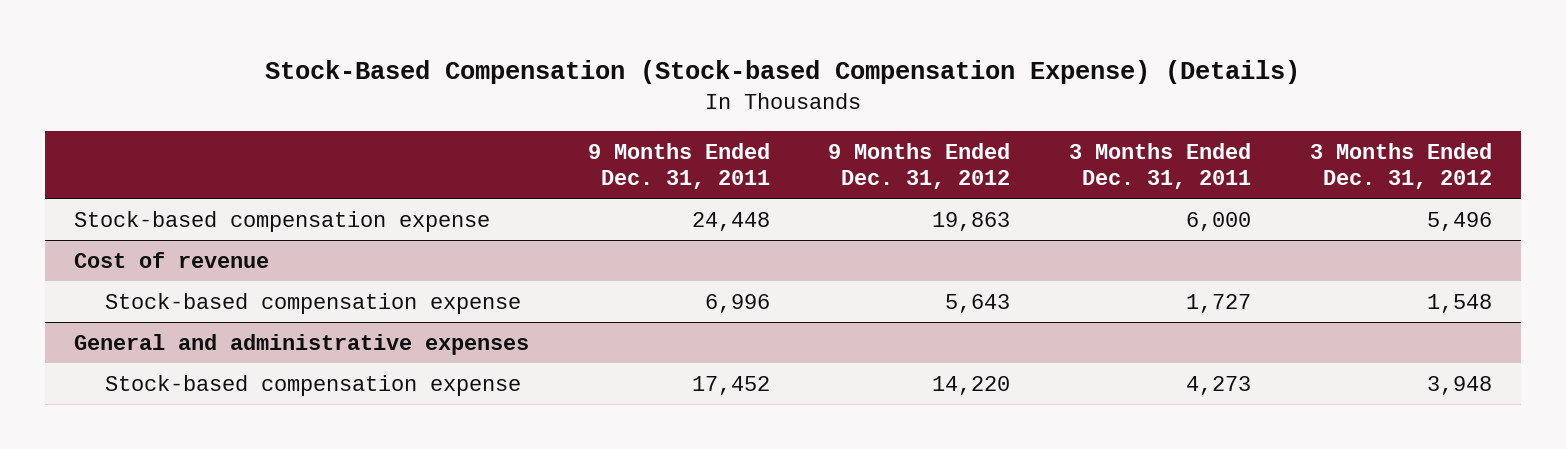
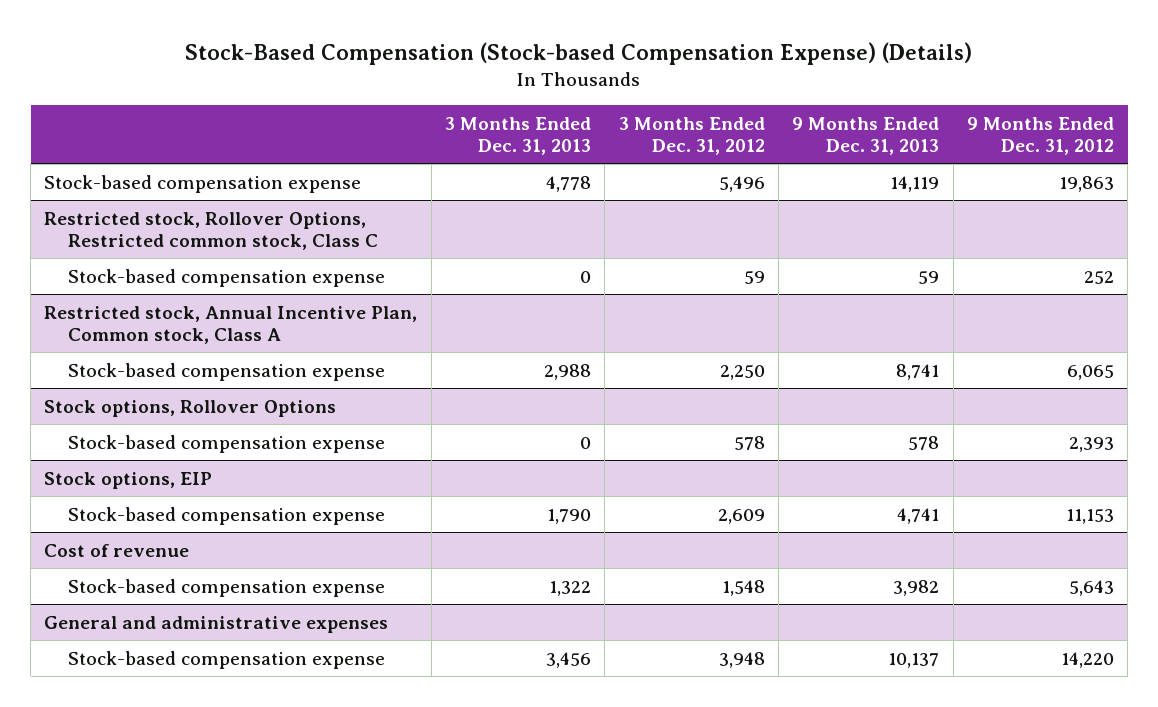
- | 9 Months Ended Dec. 31, 2011 | 9 Months Ended Dec. 31, 2012 | 3 Months Ended Dec. 31, 2011 | 3 Months Ended Dec. 31, 2012
+ | 3 Months Ended Dec. 31, 2013 | 3 Months Ended Dec. 31, 2012 | 9 Months Ended Dec. 31, 2013 | 9 Months Ended Dec. 31, 2012
+ Restricted stock, Rollover Options, Restricted common stock, Class C
+ Stock-based compensation expense | 0 | 59 | 59 | 252
+ Restricted stock, Annual Incentive Plan, Common stock, Class A
+ Stock-based compensation expense | 2,988 | 2,250 | 8,741 | 6,065
+ Stock options, Rollover Options
+ Stock-based compensation expense | 0 | 578 | 578 | 2,393
+ Stock options, EIP
+ Stock-based compensation expense | 1,790 | 2,609 | 4,741 | 11,153

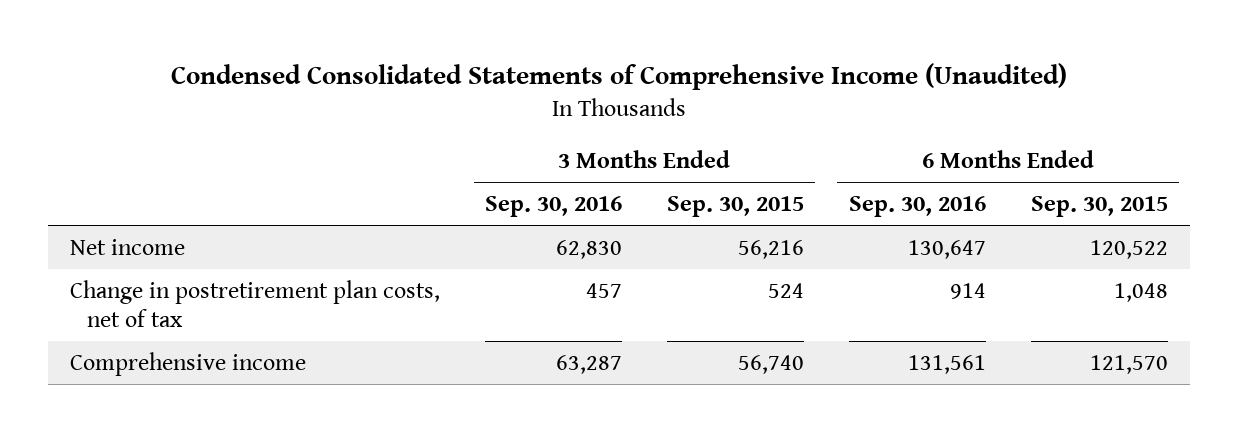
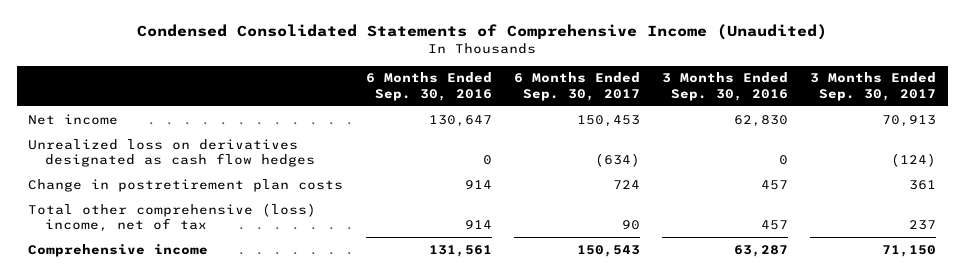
- | 3 Months Ended Sep. 30, 2016 | 3 Months Ended Sep. 30, 2015 | 6 Months Ended Sep. 30, 2016 | 6 Months Ended Sep. 30, 2015
+ | 6 Months Ended Sep. 30, 2016 | 6 Months Ended Sep. 30, 2017 | 3 Months Ended Sep. 30, 2016 | 3 Months Ended Sep. 30, 2017
- Change in postretirement plan costs, net of tax | 457 | 524 | 914 | 1,048
+ Unrealized loss on derivatives designated as cash flow hedges | 0 | (634) | 0 | (124)
+ Change in postretirement plan costs | 914 | 724 | 457 | 361
+ Total other comprehensive (loss) income, net of tax | 914 | 90 | 457 | 237

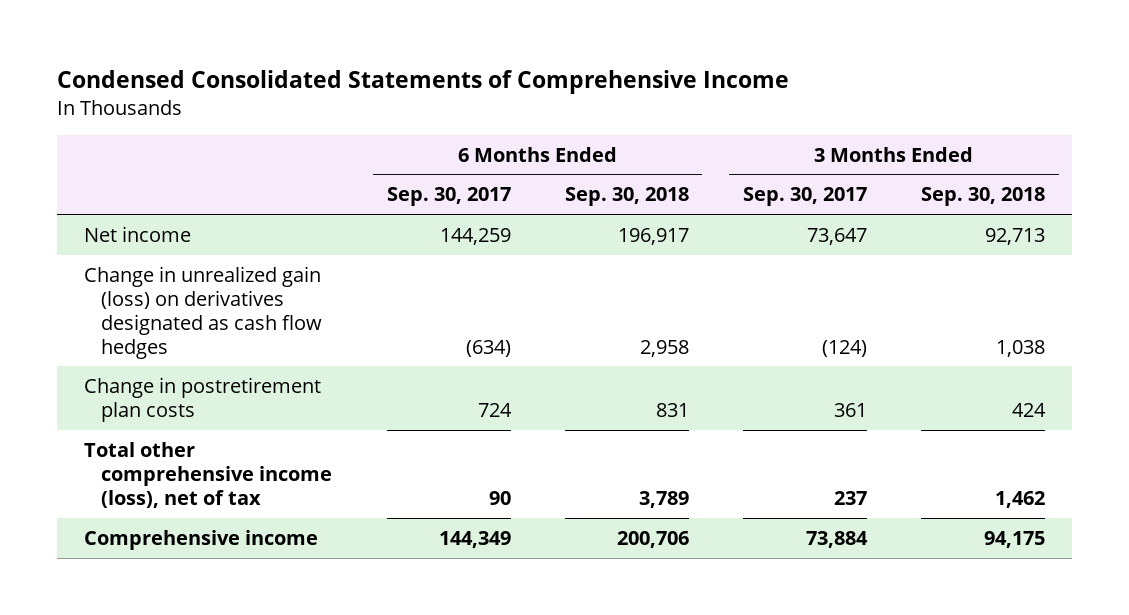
- Condensed Consolidated Statements of Comprehensive Income (Unaudited)
+ Condensed Consolidated Statements of Comprehensive Income
- | 6 Months Ended Sep. 30, 2016 | 6 Months Ended Sep. 30, 2017 | 3 Months Ended Sep. 30, 2016 | 3 Months Ended Sep. 30, 2017
+ | 6 Months Ended Sep. 30, 2017 | 6 Months Ended Sep. 30, 2018 | 3 Months Ended Sep. 30, 2017 | 3 Months Ended Sep. 30, 2018
- Net income | 130,647 | 150,453 | 62,830 | 70,913
- Unrealized loss on derivatives designated as cash flow hedges | 0 | (634) | 0 | (124)
+ Net income | 144,259 | 196,917 | 73,647 | 92,713
+ Change in unrealized gain (loss) on derivatives designated as cash flow hedges | (634) | 2,958 | (124) | 1,038
- Total other comprehensive (loss) income, net of tax | 914 | 90 | 457 | 237
- Comprehensive income | 131,561 | 150,543 | 63,287 | 71,150
+ Total other comprehensive income (loss), net of tax | 90 | 3,789 | 237 | 1,462
+ Comprehensive income | 144,349 | 200,706 | 73,884 | 94,175

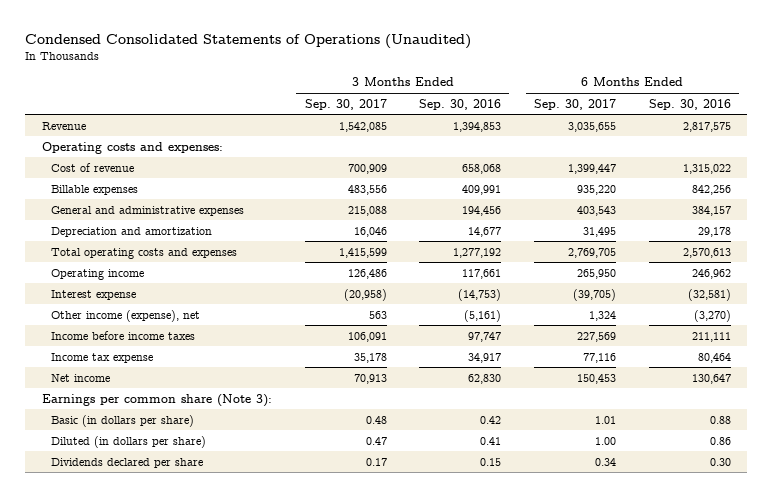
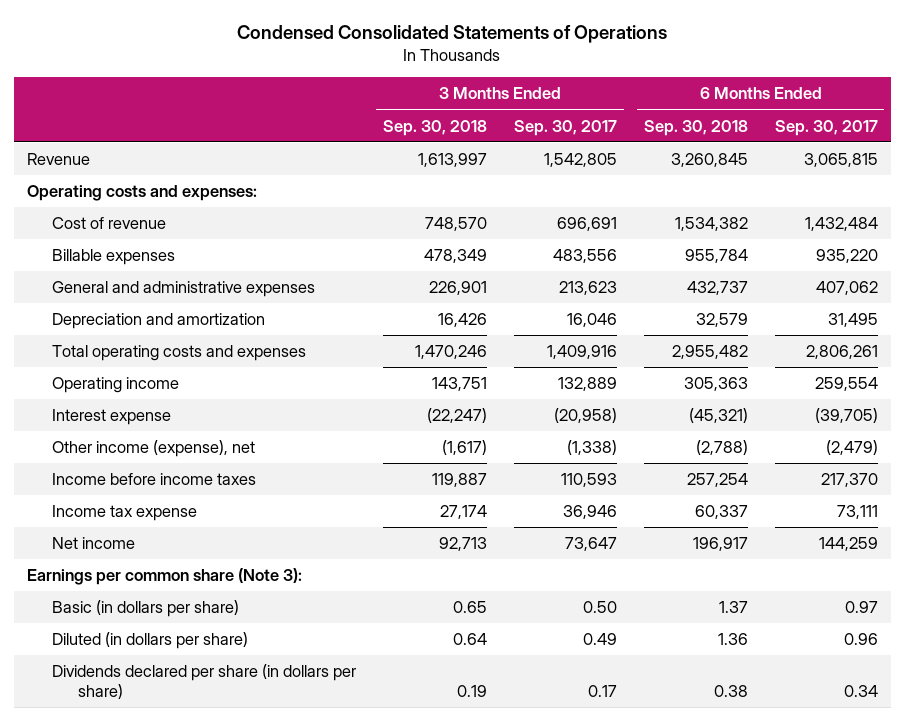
- Condensed Consolidated Statements of Operations (Unaudited)
+ Condensed Consolidated Statements of Operations
- | 3 Months Ended Sep. 30, 2017 | 3 Months Ended Sep. 30, 2016 | 6 Months Ended Sep. 30, 2017 | 6 Months Ended Sep. 30, 2016
+ | 3 Months Ended Sep. 30, 2018 | 3 Months Ended Sep. 30, 2017 | 6 Months Ended Sep. 30, 2018 | 6 Months Ended Sep. 30, 2017
- Revenue | 1,542,085 | 1,394,853 | 3,035,655 | 2,817,575
+ Revenue | 1,613,997 | 1,542,805 | 3,260,845 | 3,065,815
- Cost of revenue | 700,909 | 658,068 | 1,399,447 | 1,315,022
+ Cost of revenue | 748,570 | 696,691 | 1,534,382 | 1,432,484
- General and administrative expenses | 215,088 | 194,456 | 403,543 | 384,157
+ General and administrative expenses | 226,901 | 213,623 | 432,737 | 407,062
- Total operating costs and expenses | 1,415,599 | 1,277,192 | 2,769,705 | 2,570,613
- Operating income | 126,486 | 117,661 | 265,950 | 246,962
+ Total operating costs and expenses | 1,470,246 | 1,409,916 | 2,955,482 | 2,806,261
+ Operating income | 143,751 | 132,889 | 305,363 | 259,554
- Other income (expense), net | 563 | (5,161) | 1,324 | (3,270)
- Income before income taxes | 106,091 | 97,747 | 227,569 | 211,111
- Income tax expense | 35,178 | 34,917 | 77,116 | 80,464
- Net income | 70,913 | 62,830 | 150,453 | 130,647
+ Other income (expense), net | (1,617) | (1,338) | (2,788) | (2,479)
+ Income before income taxes | 119,887 | 110,593 | 257,254 | 217,370
+ Income tax expense | 27,174 | 36,946 | 60,337 | 73,111
+ Net income | 92,713 | 73,647 | 196,917 | 144,259
- Basic (in dollars per share) | 0.48 | 0.42 | 1.01 | 0.88
- Diluted (in dollars per share) | 0.47 | 0.41 | 1.00 | 0.86
- Dividends declared per share | 0.17 | 0.15 | 0.34 | 0.30
+ Basic (in dollars per share) | 0.65 | 0.50 | 1.37 | 0.97
+ Diluted (in dollars per share) | 0.64 | 0.49 | 1.36 | 0.96
+ Dividends declared per share (in dollars per share) | 0.19 | 0.17 | 0.38 | 0.34

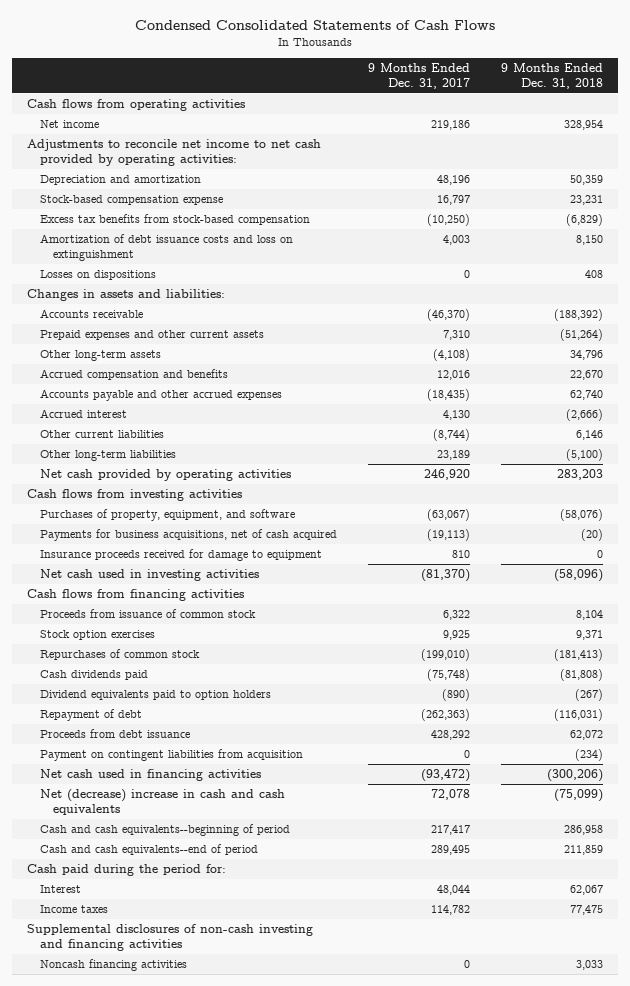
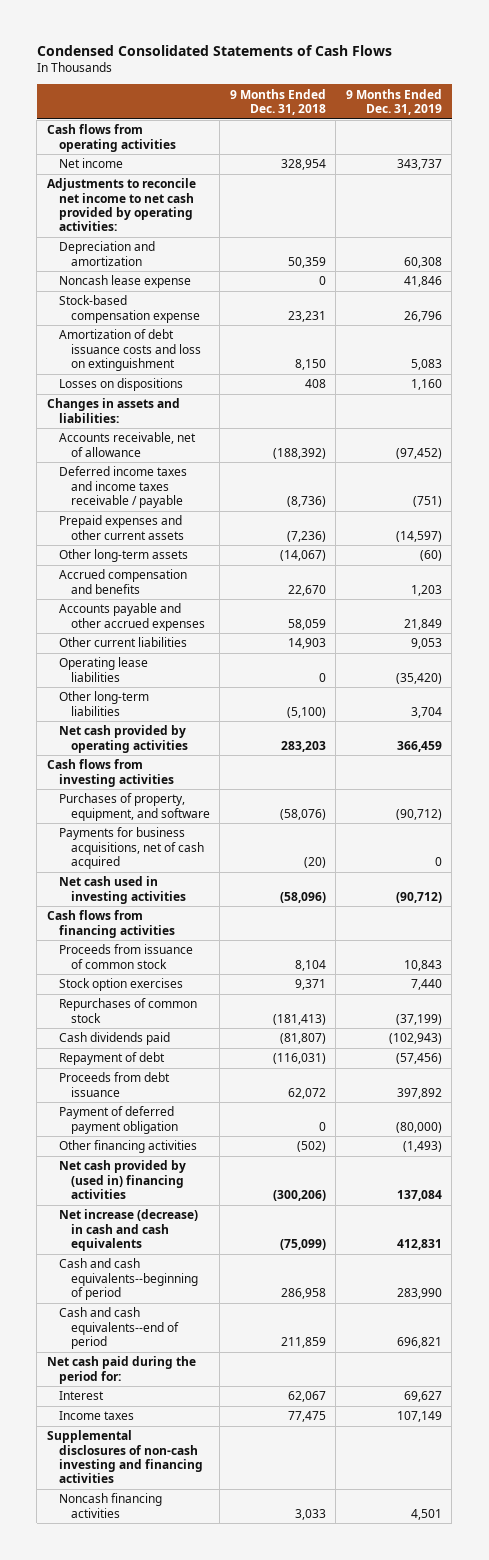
- | 9 Months Ended Dec. 31, 2017 | 9 Months Ended Dec. 31, 2018
+ | 9 Months Ended Dec. 31, 2018 | 9 Months Ended Dec. 31, 2019
+ Noncash lease expense | 0 | 41,846
- Excess tax benefits from stock-based compensation | (10,250) | (6,829)
- Accounts receivable | (46,370) | (188,392)
- Prepaid expenses and other current assets | 7,310 | (51,264)
- Other long-term assets | (4,108) | 34,796
+ Accounts receivable, net of allowance | (188,392) | (97,452)
+ Deferred income taxes and income taxes receivable / payable | (8,736) | (751)
+ Prepaid expenses and other current assets | (7,236) | (14,597)
+ Other long-term assets | (14,067) | (60)
- Accounts payable and other accrued expenses | (18,435) | 62,740
- Accrued interest | 4,130 | (2,666)
- Other current liabilities | (8,744) | 6,146
+ Accounts payable and other accrued expenses | 58,059 | 21,849
+ Other current liabilities | 14,903 | 9,053
+ Operating lease liabilities | 0 | (35,420)
- Insurance proceeds received for damage to equipment | 810 | 0
- Cash dividends paid | (75,748) | (81,808)
- Dividend equivalents paid to option holders | (890) | (267)
+ Cash dividends paid | (81,807) | (102,943)
- Payment on contingent liabilities from acquisition | 0 | (234)
- Net cash used in financing activities | (93,472) | (300,206)
- Net (decrease) increase in cash and cash equivalents | 72,078 | (75,099)
+ Payment of deferred payment obligation | 0 | (80,000)
+ Other financing activities | (502) | (1,493)
+ Net cash provided by (used in) financing activities | (300,206) | 137,084
+ Net increase (decrease) in cash and cash equivalents | (75,099) | 412,831
- Cash paid during the period for:
+ Net cash paid during the period for:

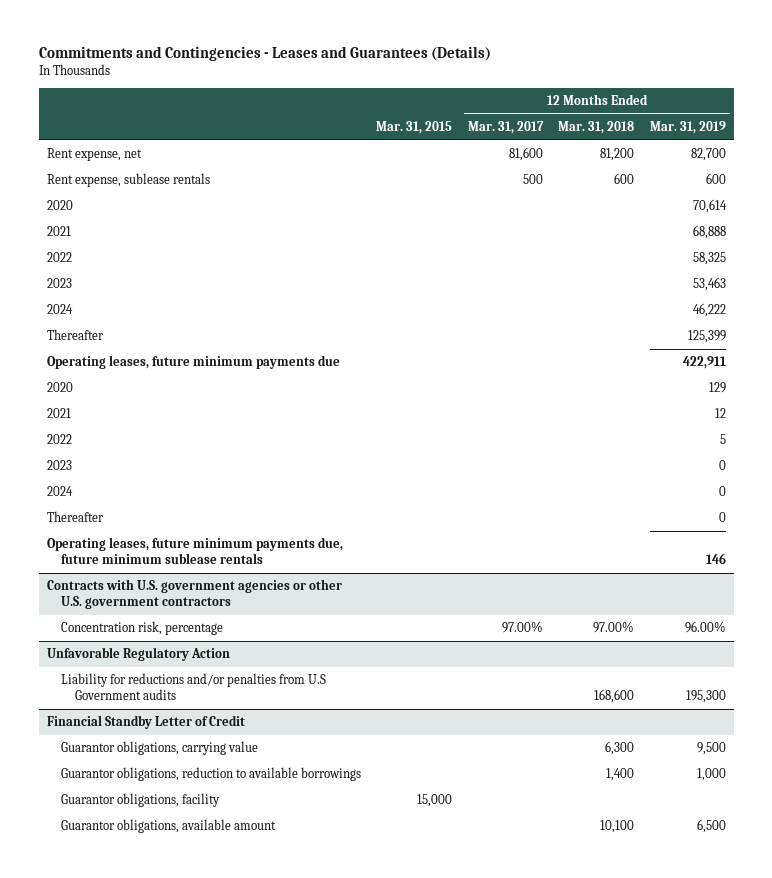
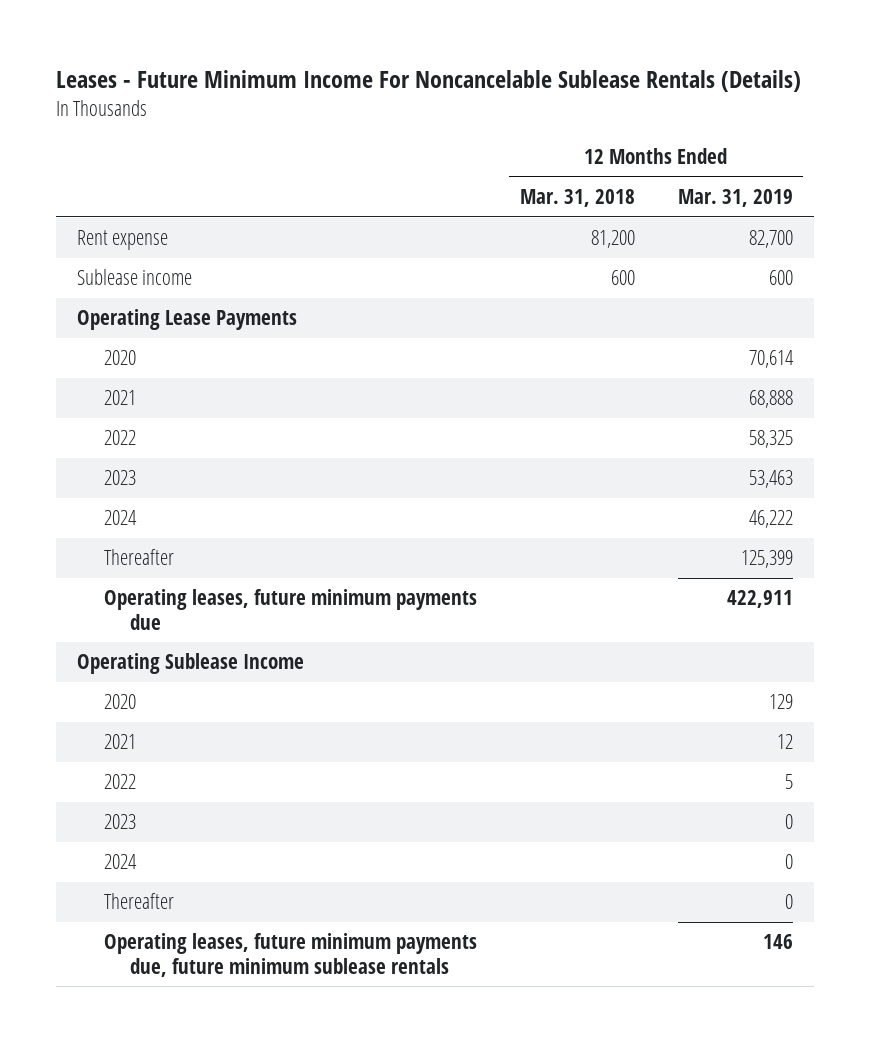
- Commitments and Contingencies - Leases and Guarantees (Details)
+ Leases - Future Minimum Income For Noncancelable Sublease Rentals (Details)
- | Mar. 31, 2015 | 12 Months Ended Mar. 31, 2017 | 12 Months Ended Mar. 31, 2018 | 12 Months Ended Mar. 31, 2019
+ | 12 Months Ended Mar. 31, 2018 | 12 Months Ended Mar. 31, 2019
- Rent expense, net | | 81,600 | 81,200 | 82,700
- Rent expense, sublease rentals | | 500 | 600 | 600
+ Rent expense | 81,200 | 82,700
+ Sublease income | 600 | 600
+ Operating Lease Payments
+ Operating Sublease Income
- Contracts with U.S. government agencies or other U.S. government contractors
- Concentration risk, percentage | | 97.00% | 97.00% | 96.00%
- Unfavorable Regulatory Action
- Liability for reductions and/or penalties from U.S Government audits | | | 168,600 | 195,300
- Financial Standby Letter of Credit
- Guarantor obligations, carrying value | | | 6,300 | 9,500
- Guarantor obligations, reduction to available borrowings | | | 1,400 | 1,000
- Guarantor obligations, facility | 15,000 | | |
- Guarantor obligations, available amount | | | 10,100 | 6,500

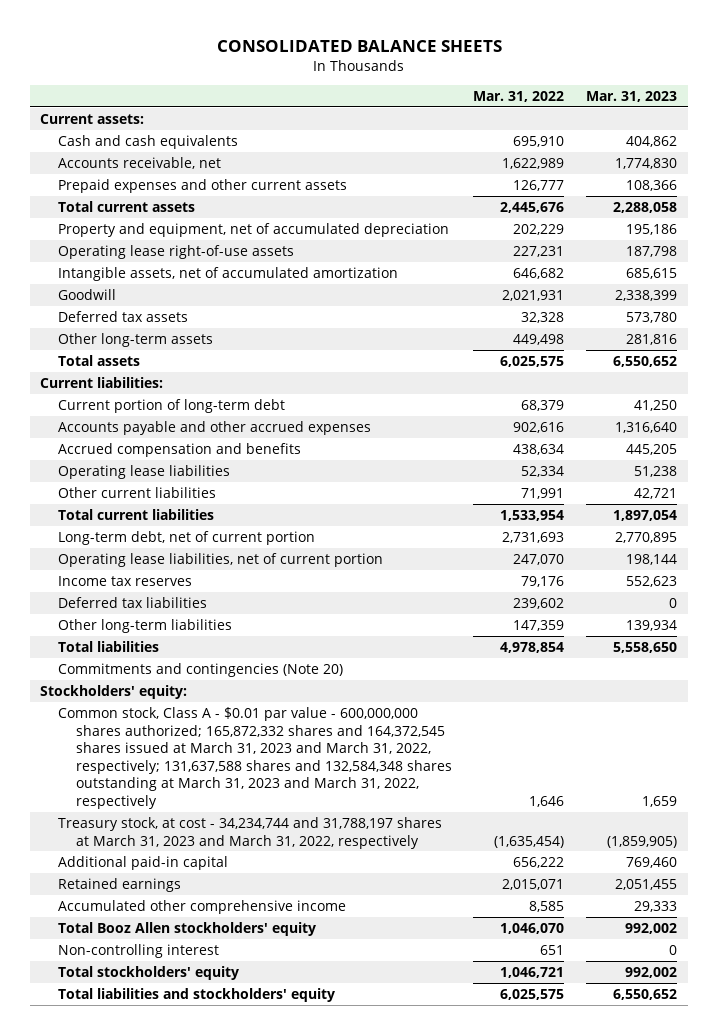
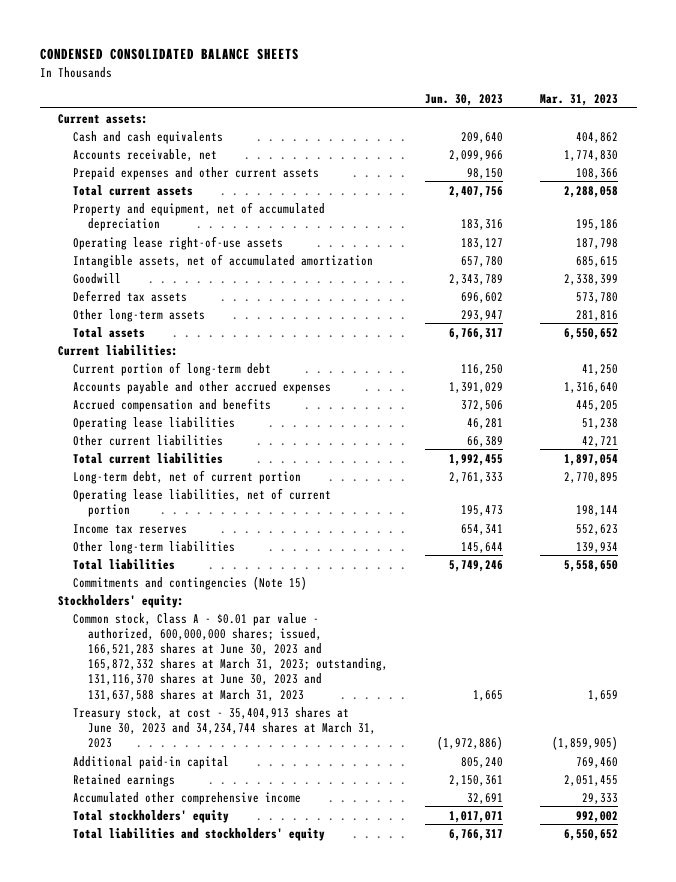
- CONSOLIDATED BALANCE SHEETS
+ CONDENSED CONSOLIDATED BALANCE SHEETS
- | Mar. 31, 2022 | Mar. 31, 2023
+ | Jun. 30, 2023 | Mar. 31, 2023
- Deferred tax liabilities | 239,602 | 0
- Commitments and contingencies (Note 20)
+ Commitments and contingencies (Note 15)
- Common stock, Class A - $0.01 par value - 600,000,000 shares authorized; 165,872,332 shares and 164,372,545 shares issued at March 31, 2023 and March 31, 2022, respectively; 131,637,588 shares and 132,584,348 shares outstanding at March 31, 2023 and March 31, 2022, respectively | 1,646 | 1,659
- Treasury stock, at cost - 34,234,744 and 31,788,197 shares at March 31, 2023 and March 31, 2022, respectively | (1,635,454) | (1,859,905)
+ Common stock, Class A - $0.01 par value - authorized, 600,000,000 shares; issued, 166,521,283 shares at June 30, 2023 and 165,872,332 shares at March 31, 2023; outstanding, 131,116,370 shares at June 30, 2023 and 131,637,588 shares at March 31, 2023 | 1,665 | 1,659
+ Treasury stock, at cost - 35,404,913 shares at June 30, 2023 and 34,234,744 shares at March 31, 2023 | (1,972,886) | (1,859,905)
- Total Booz Allen stockholders' equity | 1,046,070 | 992,002
- Non-controlling interest | 651 | 0

